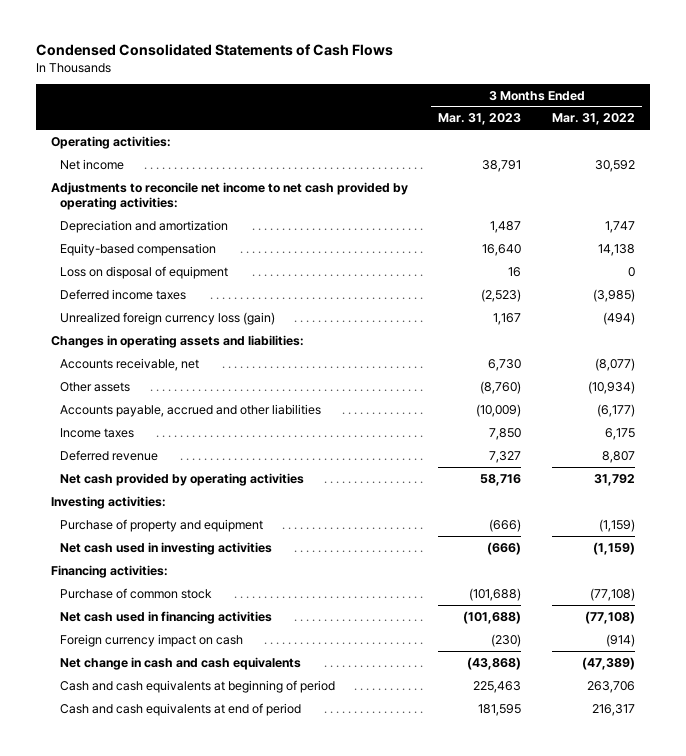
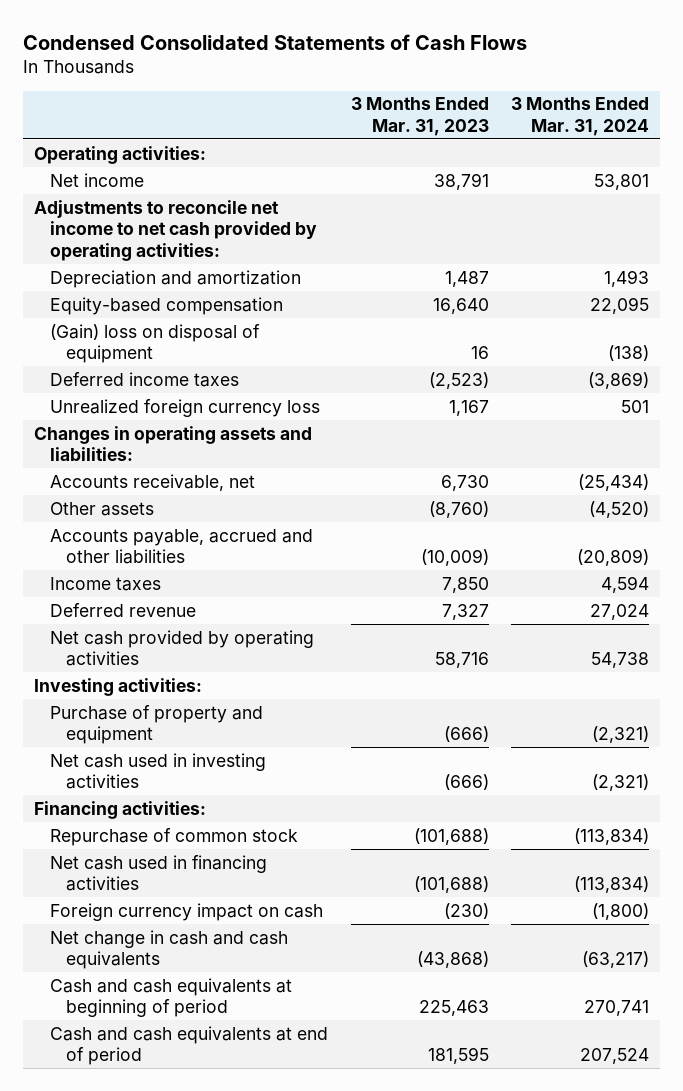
- | 3 Months Ended Mar. 31, 2023 | 3 Months Ended Mar. 31, 2022
+ | 3 Months Ended Mar. 31, 2023 | 3 Months Ended Mar. 31, 2024
- Loss on disposal of equipment | 16 | 0
+ (Gain) loss on disposal of equipment | 16 | (138)
- Unrealized foreign currency loss (gain) | 1,167 | (494)
+ Unrealized foreign currency loss | 1,167 | 501
- Purchase of common stock | (101,688) | (77,108)
+ Repurchase of common stock | (101,688) | (113,834)

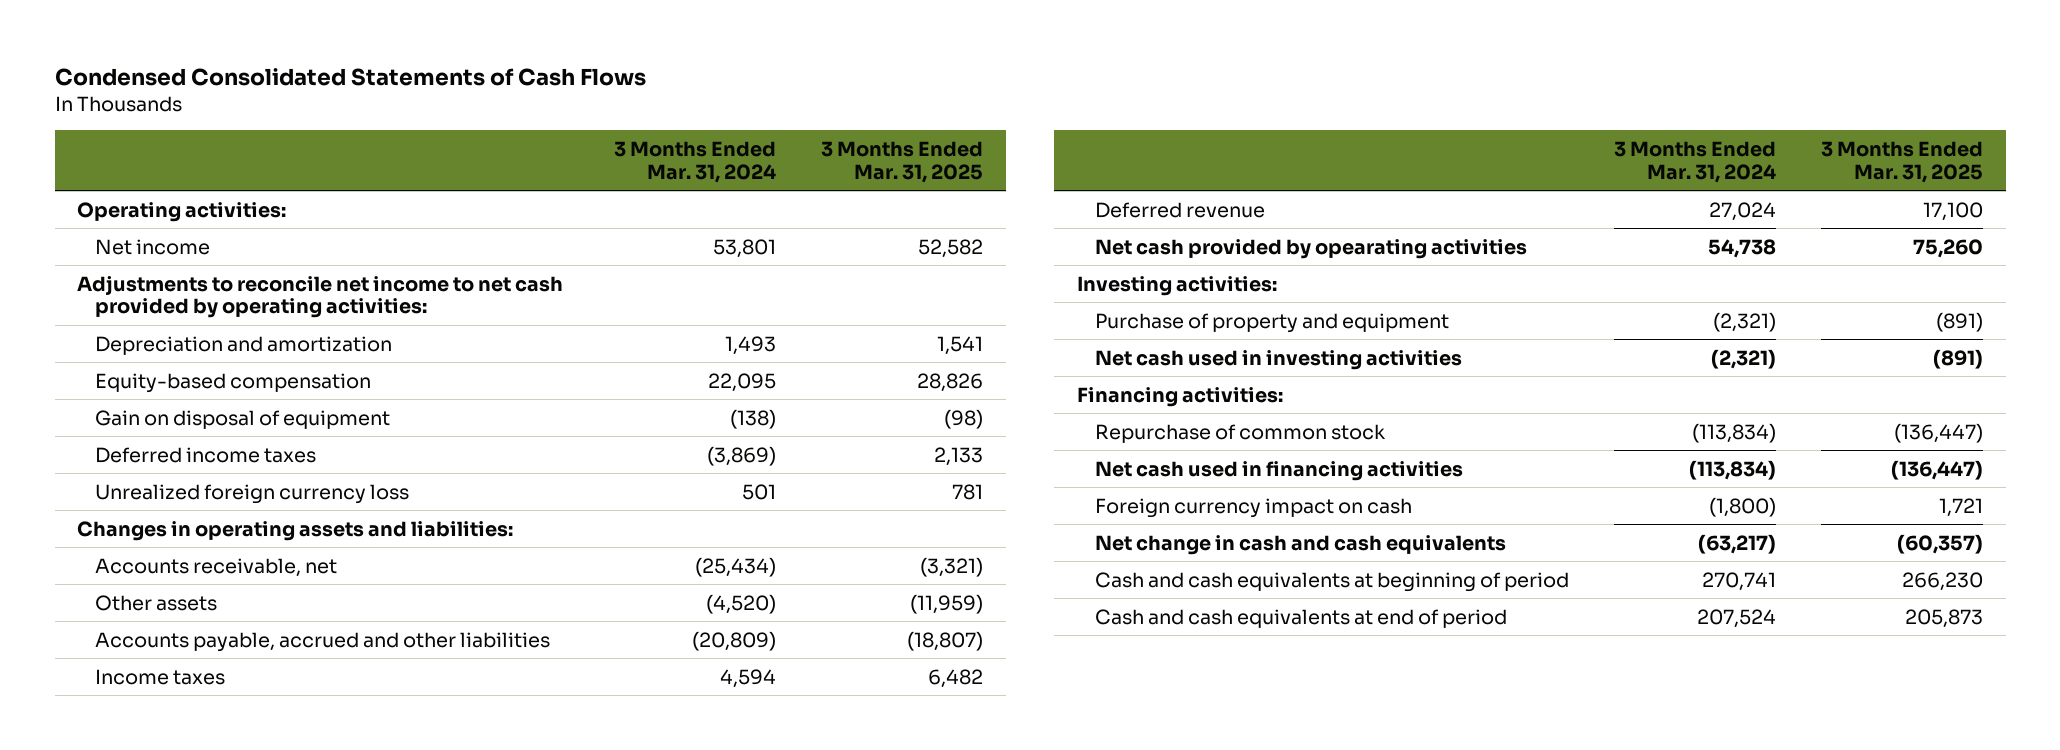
- | 3 Months Ended Mar. 31, 2023 | 3 Months Ended Mar. 31, 2024
+ | 3 Months Ended Mar. 31, 2024 | 3 Months Ended Mar. 31, 2025
- (Gain) loss on disposal of equipment | 16 | (138)
+ Gain on disposal of equipment | (138) | (98)
- Net cash provided by operating activities | 58,716 | 54,738
+ Net cash provided by opearating activities | 54,738 | 75,260

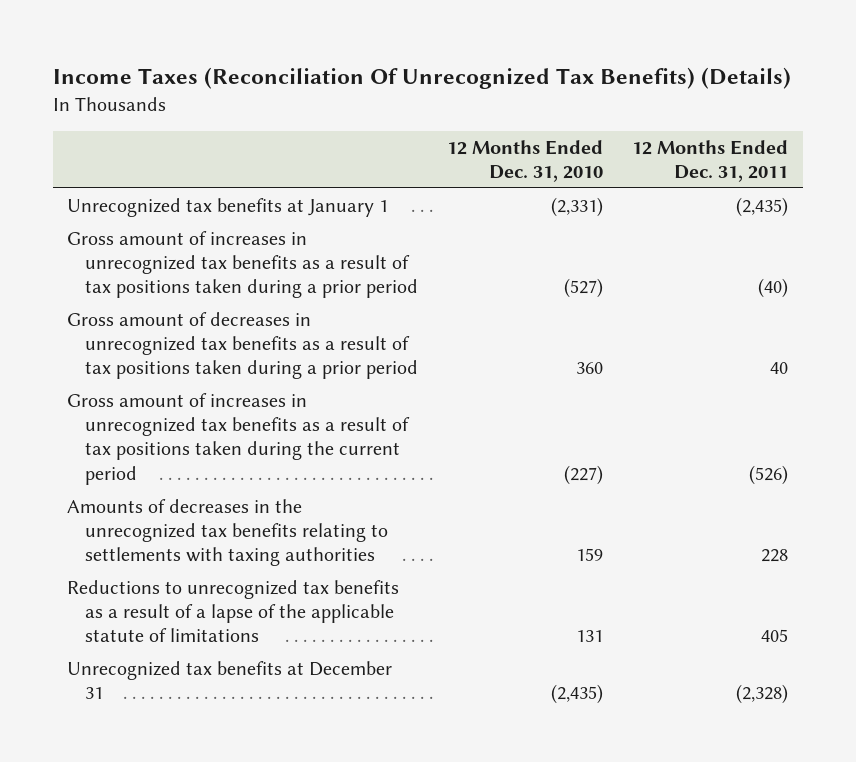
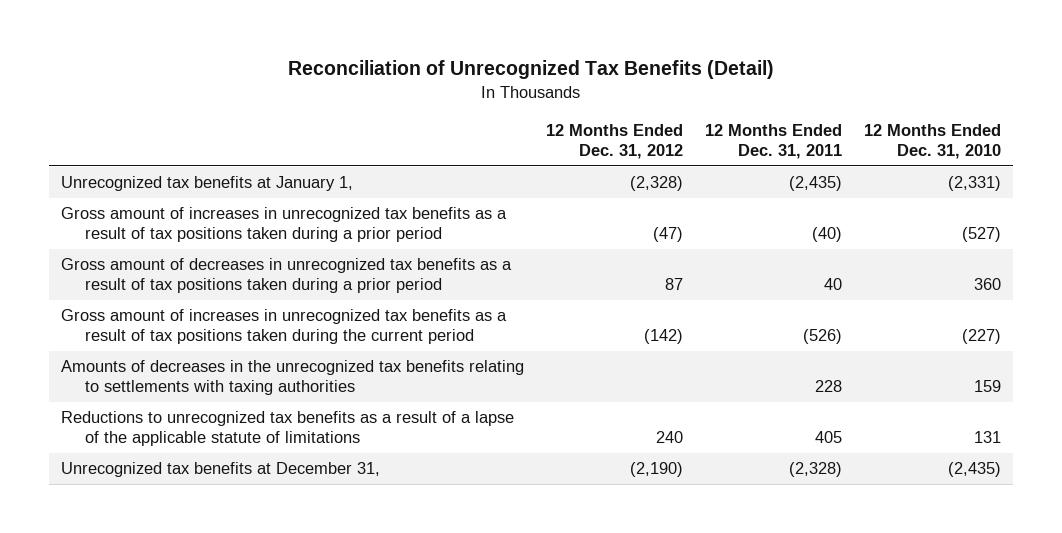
- Income Taxes (Reconciliation Of Unrecognized Tax Benefits) (Details)
+ Reconciliation of Unrecognized Tax Benefits (Detail)
- | 12 Months Ended Dec. 31, 2010 | 12 Months Ended Dec. 31, 2011
+ | 12 Months Ended Dec. 31, 2012 | 12 Months Ended Dec. 31, 2011 | 12 Months Ended Dec. 31, 2010
- Unrecognized tax benefits at January 1 | (2,331) | (2,435)
+ Unrecognized tax benefits at January 1, | (2,328) | (2,435) | (2,331)
- Unrecognized tax benefits at December 31 | (2,435) | (2,328)
+ Unrecognized tax benefits at December 31, | (2,190) | (2,328) | (2,435)

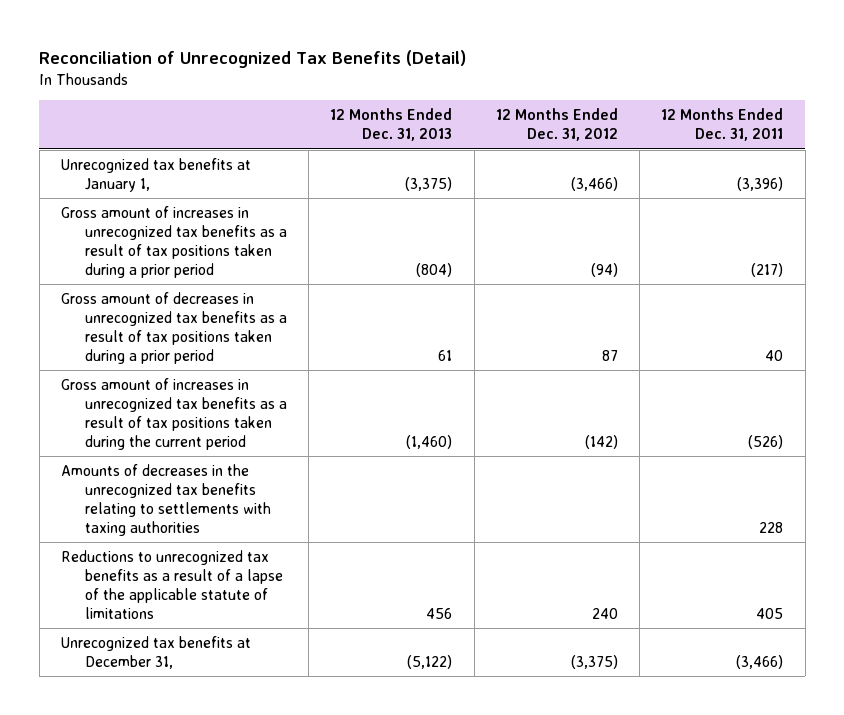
- | 12 Months Ended Dec. 31, 2012 | 12 Months Ended Dec. 31, 2011 | 12 Months Ended Dec. 31, 2010
+ | 12 Months Ended Dec. 31, 2013 | 12 Months Ended Dec. 31, 2012 | 12 Months Ended Dec. 31, 2011
- Unrecognized tax benefits at January 1, | (2,328) | (2,435) | (2,331)
- Gross amount of increases in unrecognized tax benefits as a result of tax positions taken during a prior period | (47) | (40) | (527)
+ Unrecognized tax benefits at January 1, | (3,375) | (3,466) | (3,396)
+ Gross amount of increases in unrecognized tax benefits as a result of tax positions taken during a prior period | (804) | (94) | (217)
- Unrecognized tax benefits at December 31, | (2,190) | (2,328) | (2,435)
+ Unrecognized tax benefits at December 31, | (5,122) | (3,375) | (3,466)

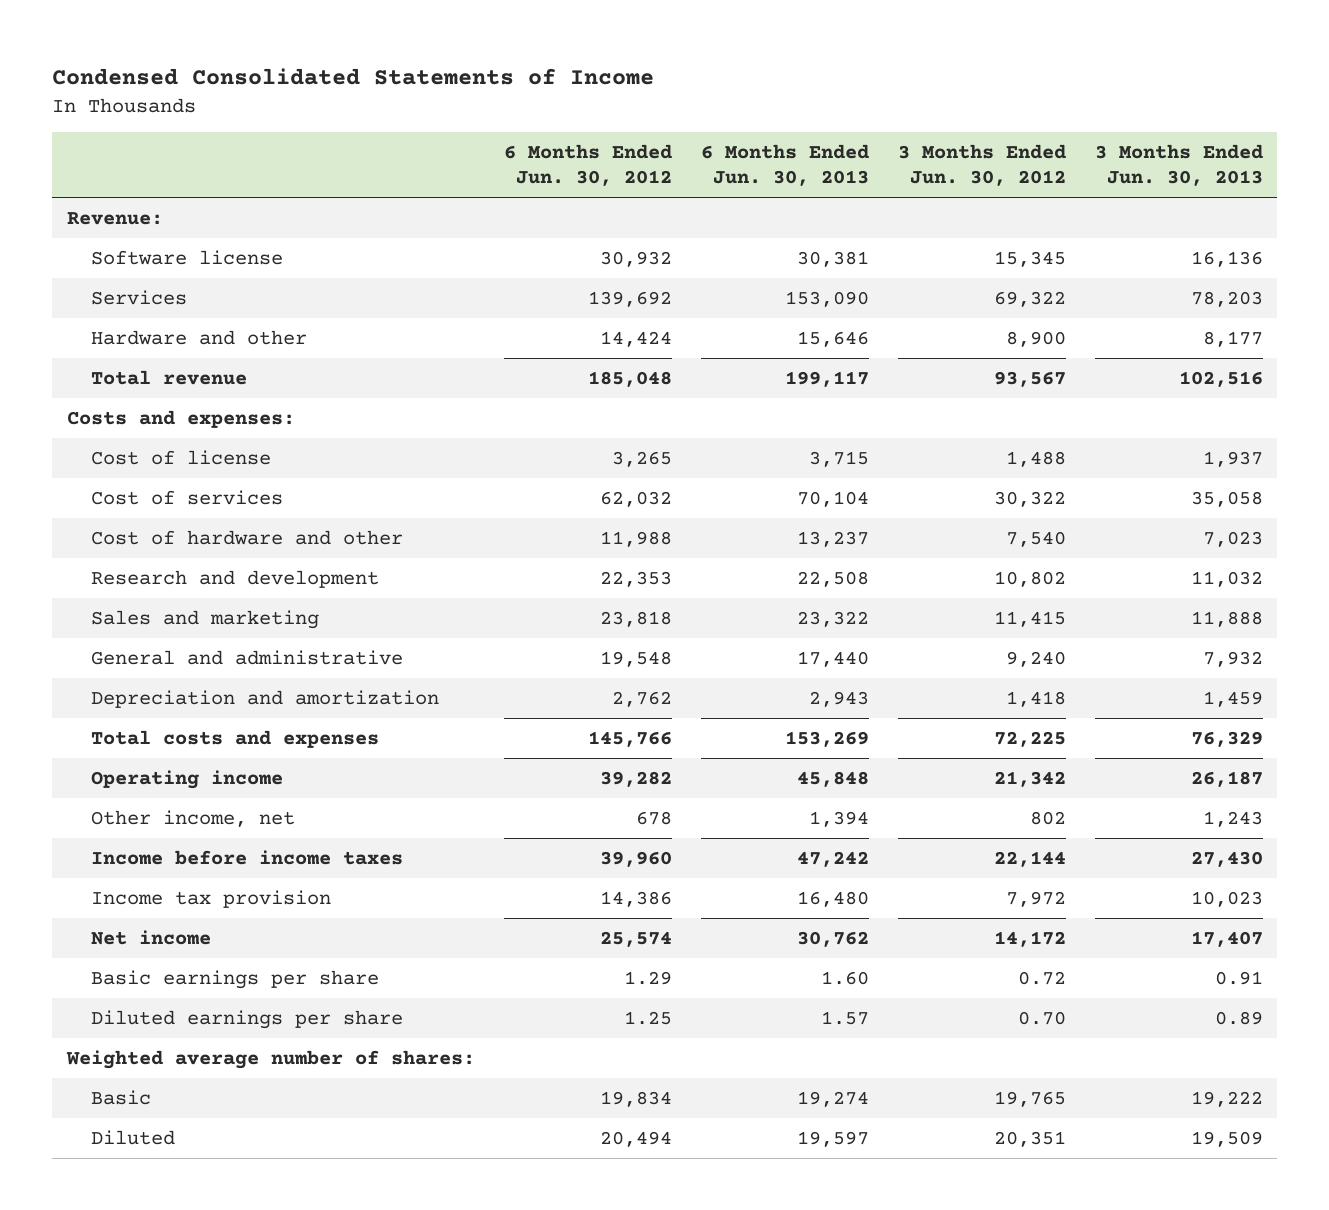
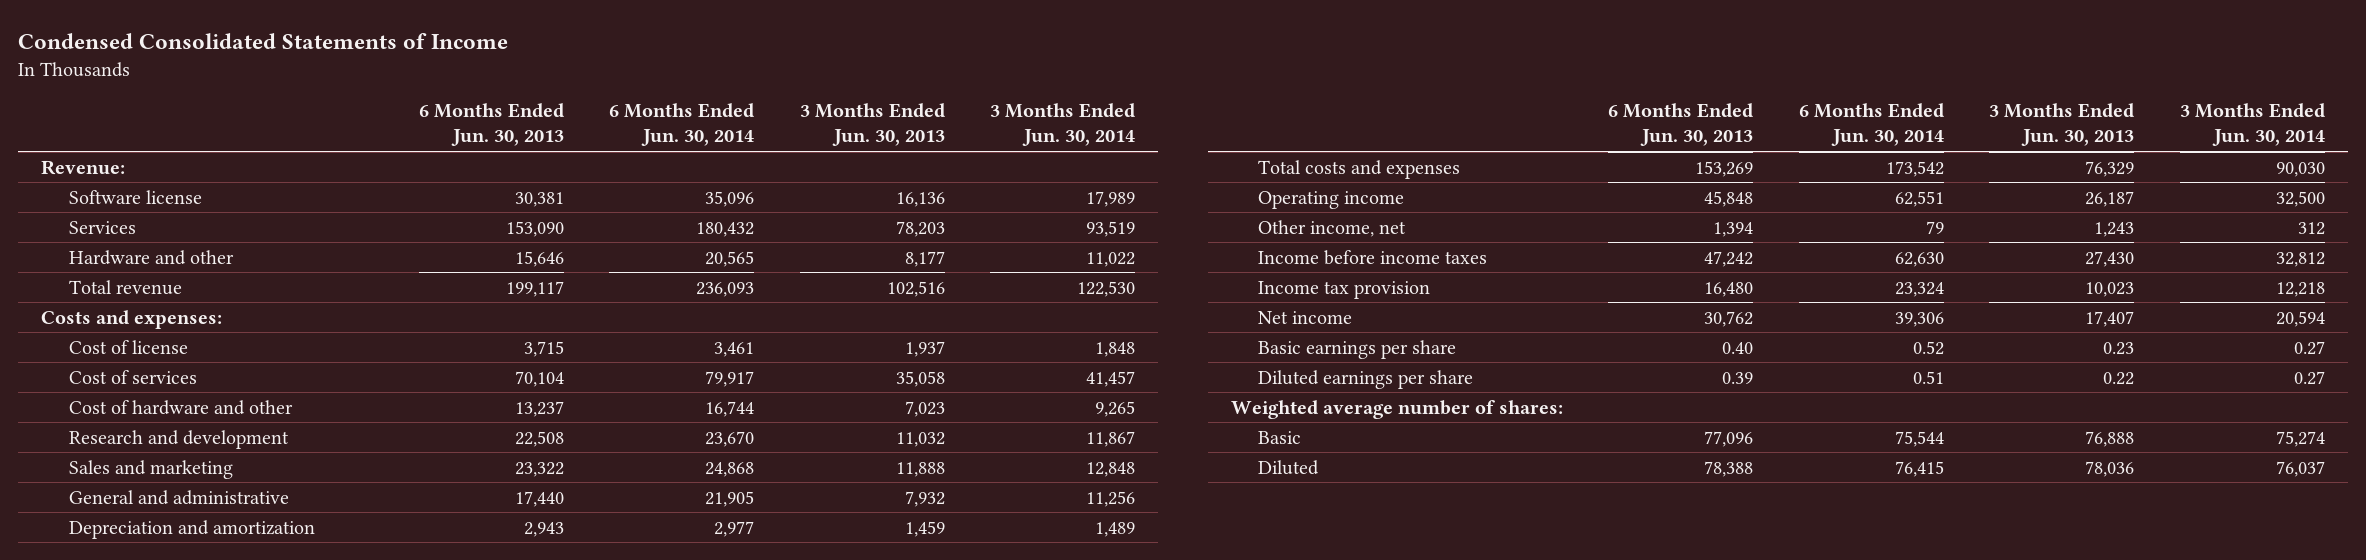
- | 6 Months Ended Jun. 30, 2012 | 6 Months Ended Jun. 30, 2013 | 3 Months Ended Jun. 30, 2012 | 3 Months Ended Jun. 30, 2013
+ | 6 Months Ended Jun. 30, 2013 | 6 Months Ended Jun. 30, 2014 | 3 Months Ended Jun. 30, 2013 | 3 Months Ended Jun. 30, 2014
- Basic earnings per share | 1.29 | 1.60 | 0.72 | 0.91
- Diluted earnings per share | 1.25 | 1.57 | 0.70 | 0.89
+ Basic earnings per share | 0.40 | 0.52 | 0.23 | 0.27
+ Diluted earnings per share | 0.39 | 0.51 | 0.22 | 0.27
- Basic | 19,834 | 19,274 | 19,765 | 19,222
- Diluted | 20,494 | 19,597 | 20,351 | 19,509
+ Basic | 77,096 | 75,544 | 76,888 | 75,274
+ Diluted | 78,388 | 76,415 | 78,036 | 76,037

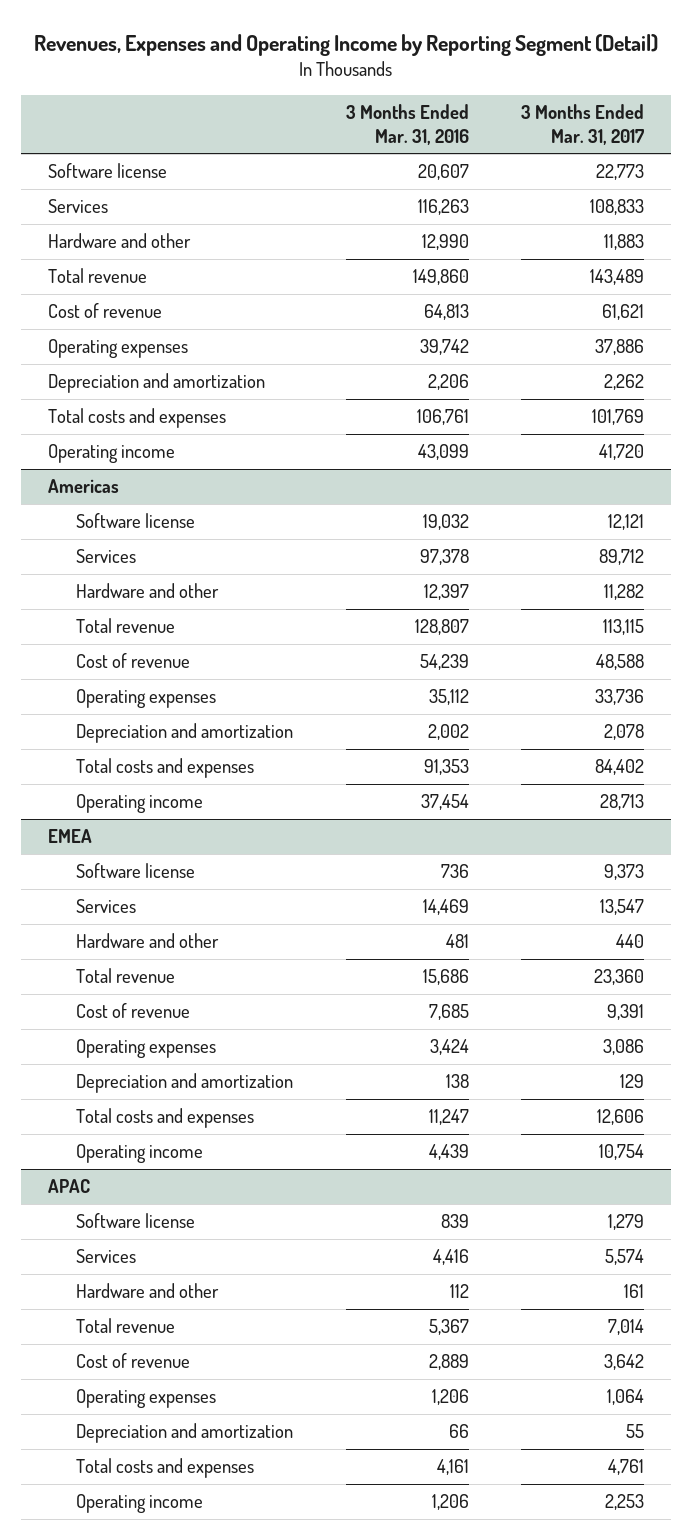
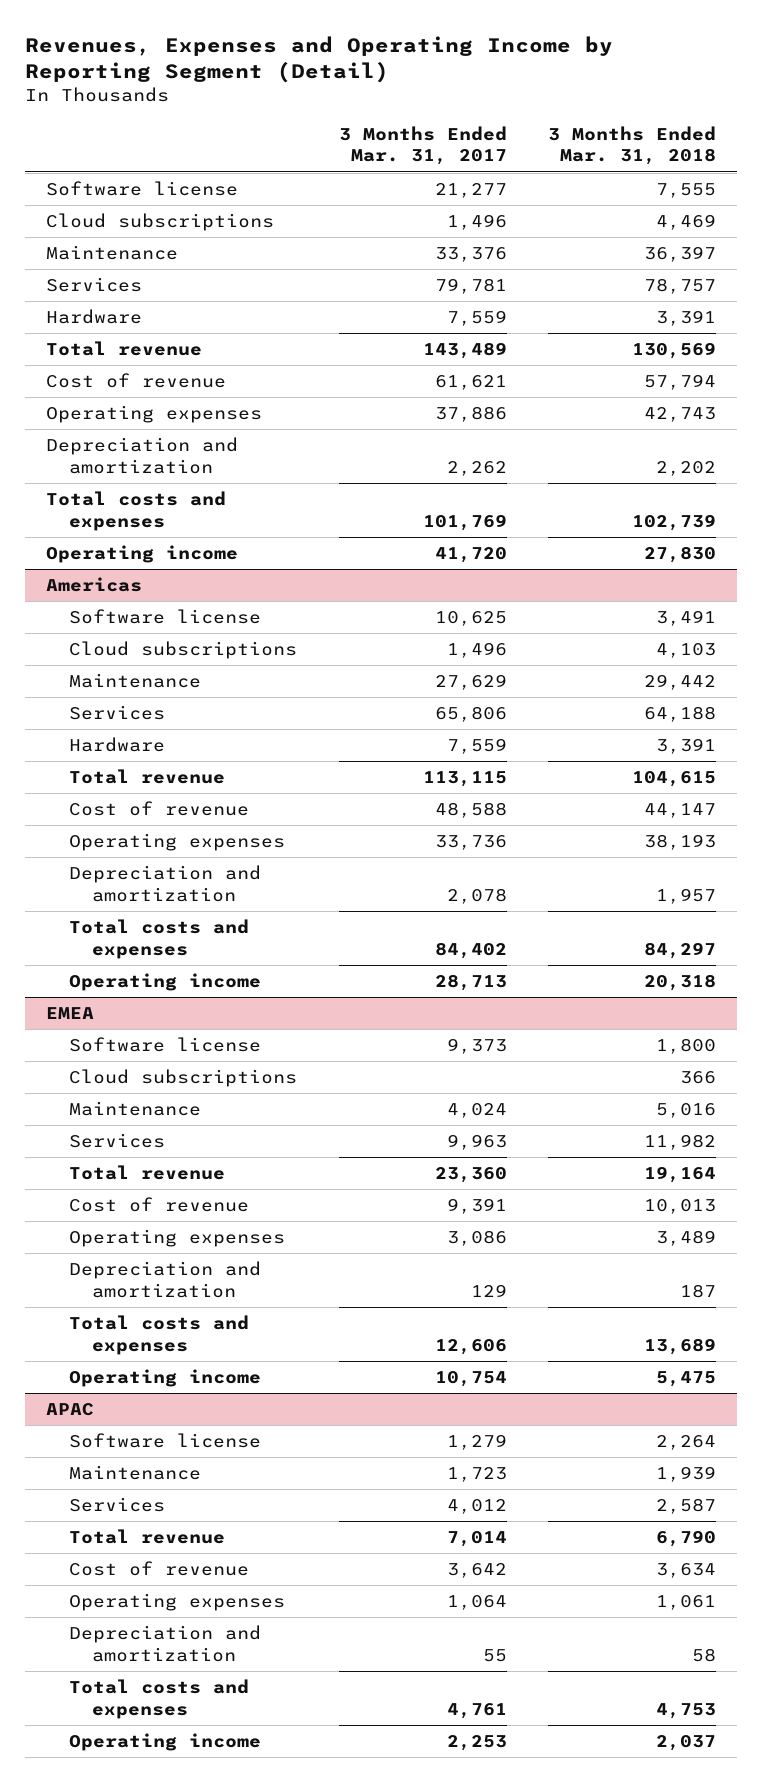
- | 3 Months Ended Mar. 31, 2016 | 3 Months Ended Mar. 31, 2017
+ | 3 Months Ended Mar. 31, 2017 | 3 Months Ended Mar. 31, 2018
- Software license | 20,607 | 22,773
- Services | 116,263 | 108,833
- Hardware and other | 12,990 | 11,883
+ Software license | 21,277 | 7,555
+ Cloud subscriptions | 1,496 | 4,469
+ Maintenance | 33,376 | 36,397
+ Services | 79,781 | 78,757
+ Hardware | 7,559 | 3,391
@ Americas
- Software license | 19,032 | 12,121
- Services | 97,378 | 89,712
- Hardware and other | 12,397 | 11,282
+ Software license | 10,625 | 3,491
+ Cloud subscriptions | 1,496 | 4,103
+ Maintenance | 27,629 | 29,442
+ Services | 65,806 | 64,188
+ Hardware | 7,559 | 3,391
@ EMEA
- Services | 14,469 | 13,547
- Hardware and other | 481 | 440
+ Cloud subscriptions | | 366
+ Maintenance | 4,024 | 5,016
+ Services | 9,963 | 11,982
@ APAC
- Services | 4,416 | 5,574
- Hardware and other | 112 | 161
+ Maintenance | 1,723 | 1,939
+ Services | 4,012 | 2,587

